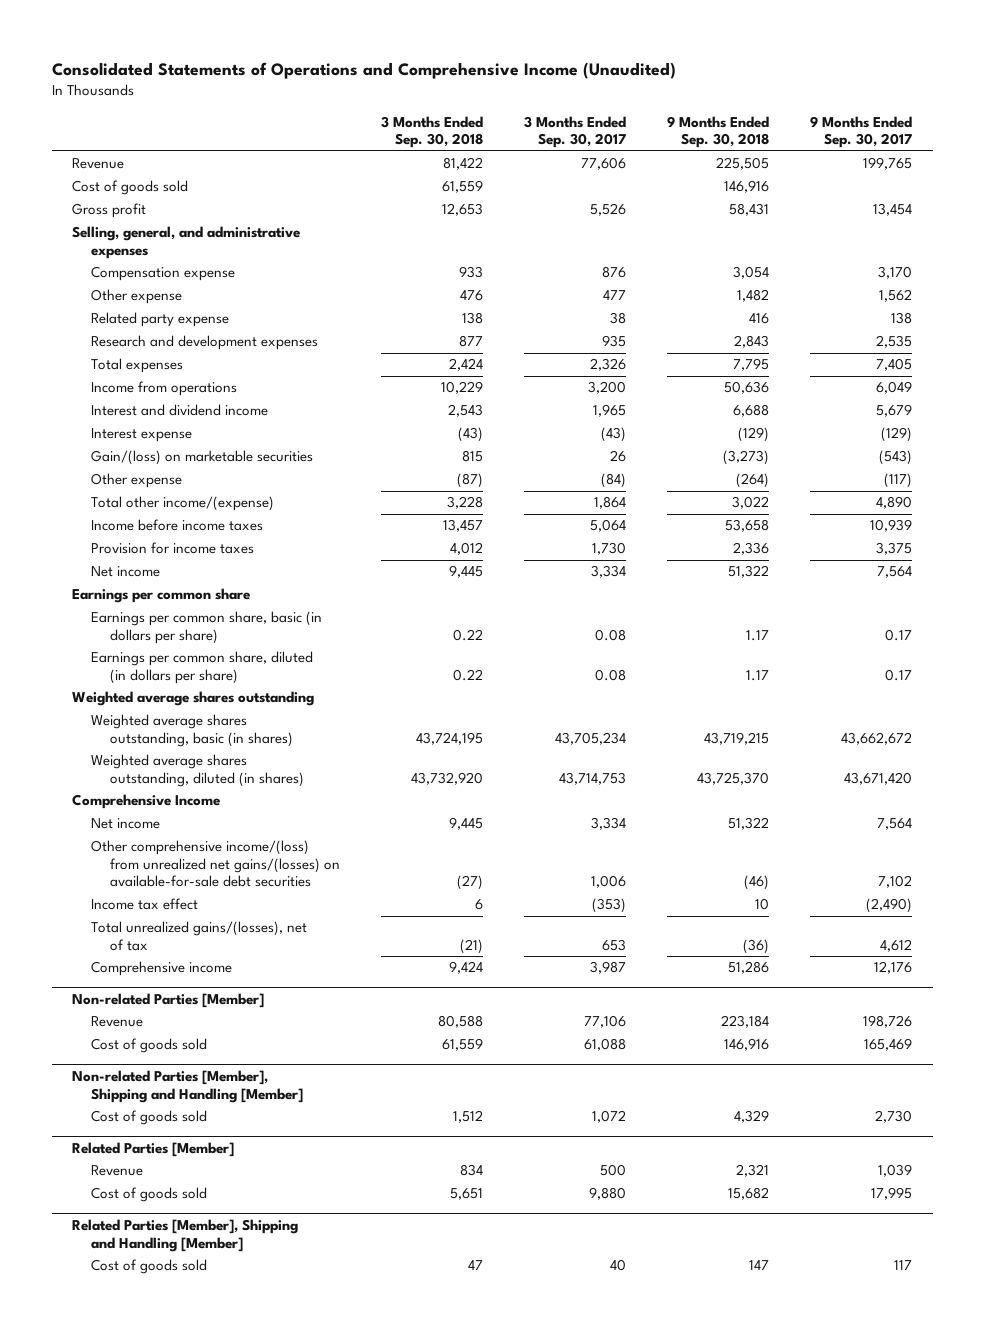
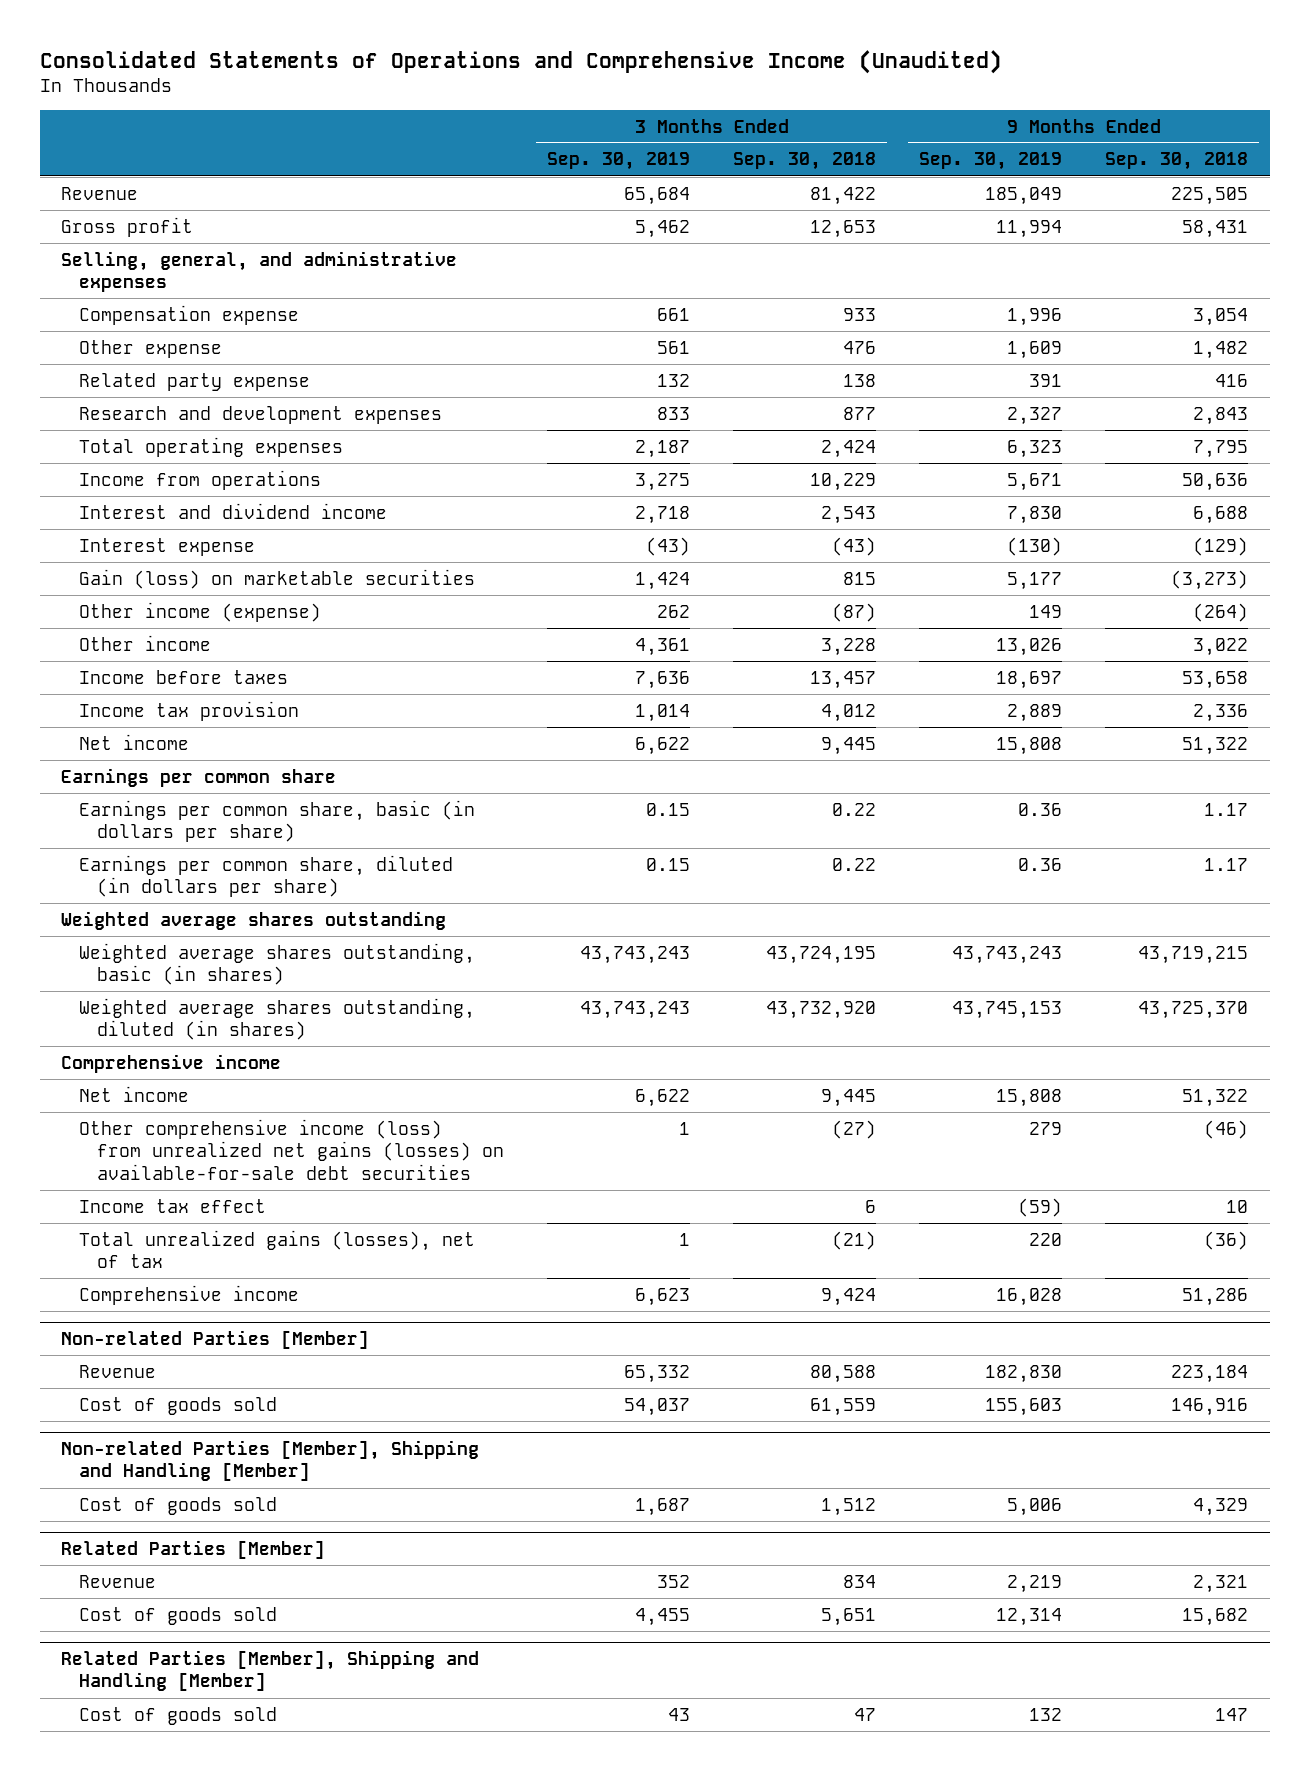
- | 3 Months Ended Sep. 30, 2018 | 3 Months Ended Sep. 30, 2017 | 9 Months Ended Sep. 30, 2018 | 9 Months Ended Sep. 30, 2017
+ | 3 Months Ended Sep. 30, 2019 | 3 Months Ended Sep. 30, 2018 | 9 Months Ended Sep. 30, 2019 | 9 Months Ended Sep. 30, 2018
- Cost of goods sold | 61,559 | | 146,916 |
- Total expenses | 2,424 | 2,326 | 7,795 | 7,405
+ Total operating expenses | 2,187 | 2,424 | 6,323 | 7,795
- Gain/(loss) on marketable securities | 815 | 26 | (3,273) | (543)
- Other expense | (87) | (84) | (264) | (117)
- Total other income/(expense) | 3,228 | 1,864 | 3,022 | 4,890
- Income before income taxes | 13,457 | 5,064 | 53,658 | 10,939
- Provision for income taxes | 4,012 | 1,730 | 2,336 | 3,375
+ Gain (loss) on marketable securities | 1,424 | 815 | 5,177 | (3,273)
+ Other income (expense) | 262 | (87) | 149 | (264)
+ Other income | 4,361 | 3,228 | 13,026 | 3,022
+ Income before taxes | 7,636 | 13,457 | 18,697 | 53,658
+ Income tax provision | 1,014 | 4,012 | 2,889 | 2,336
- Comprehensive Income
+ Comprehensive income
- Other comprehensive income/(loss) from unrealized net gains/(losses) on available-for-sale debt securities | (27) | 1,006 | (46) | 7,102
+ Other comprehensive income (loss) from unrealized net gains (losses) on available-for-sale debt securities | 1 | (27) | 279 | (46)
- Total unrealized gains/(losses), net of tax | (21) | 653 | (36) | 4,612
+ Total unrealized gains (losses), net of tax | 1 | (21) | 220 | (36)

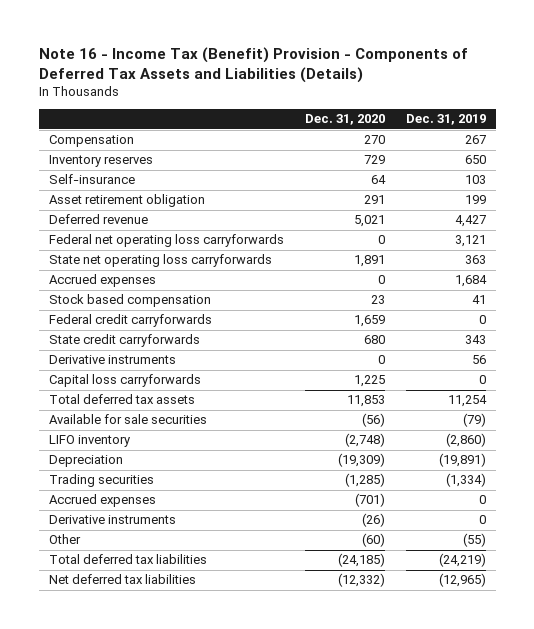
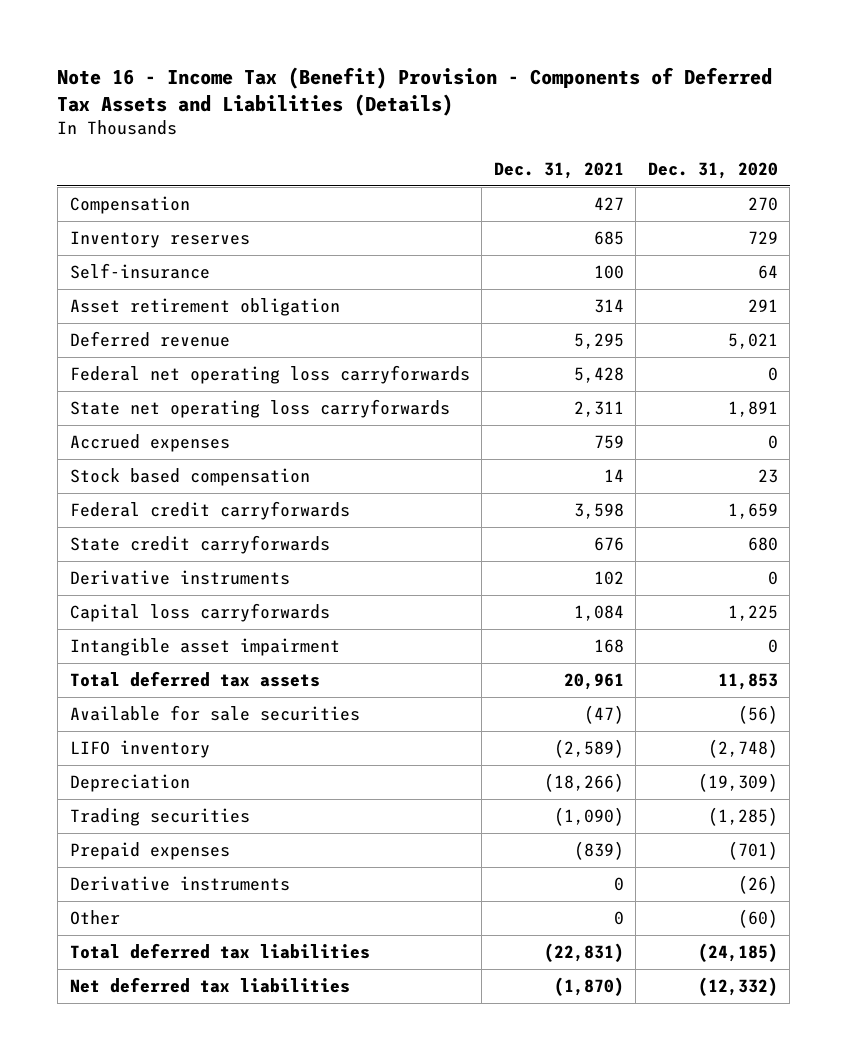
- | Dec. 31, 2020 | Dec. 31, 2019
+ | Dec. 31, 2021 | Dec. 31, 2020
+ Intangible asset impairment | 168 | 0
- Accrued expenses | (701) | 0
+ Prepaid expenses | (839) | (701)

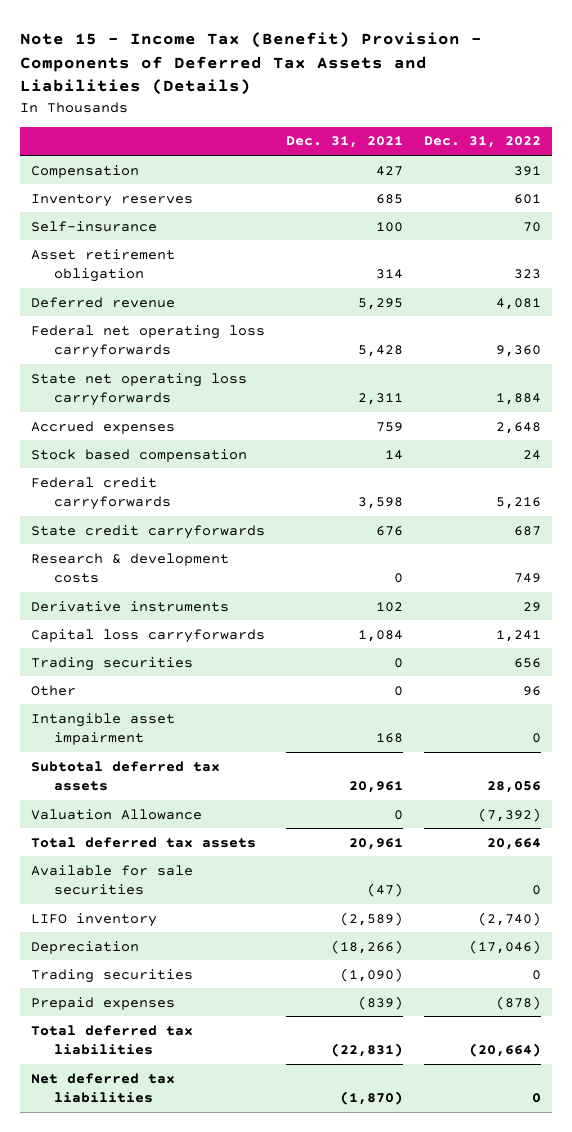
- Note 16 - Income Tax (Benefit) Provision - Components of Deferred Tax Assets and Liabilities (Details)
+ Note 15 - Income Tax (Benefit) Provision - Components of Deferred Tax Assets and Liabilities (Details)
- | Dec. 31, 2021 | Dec. 31, 2020
+ | Dec. 31, 2021 | Dec. 31, 2022
+ Research & development costs | 0 | 749
+ Trading securities | 0 | 656
moved up: Other | 0 | 96
+ Subtotal deferred tax assets | 20,961 | 28,056
+ Valuation Allowance | 0 | (7,392)
- Derivative instruments | 0 | (26)

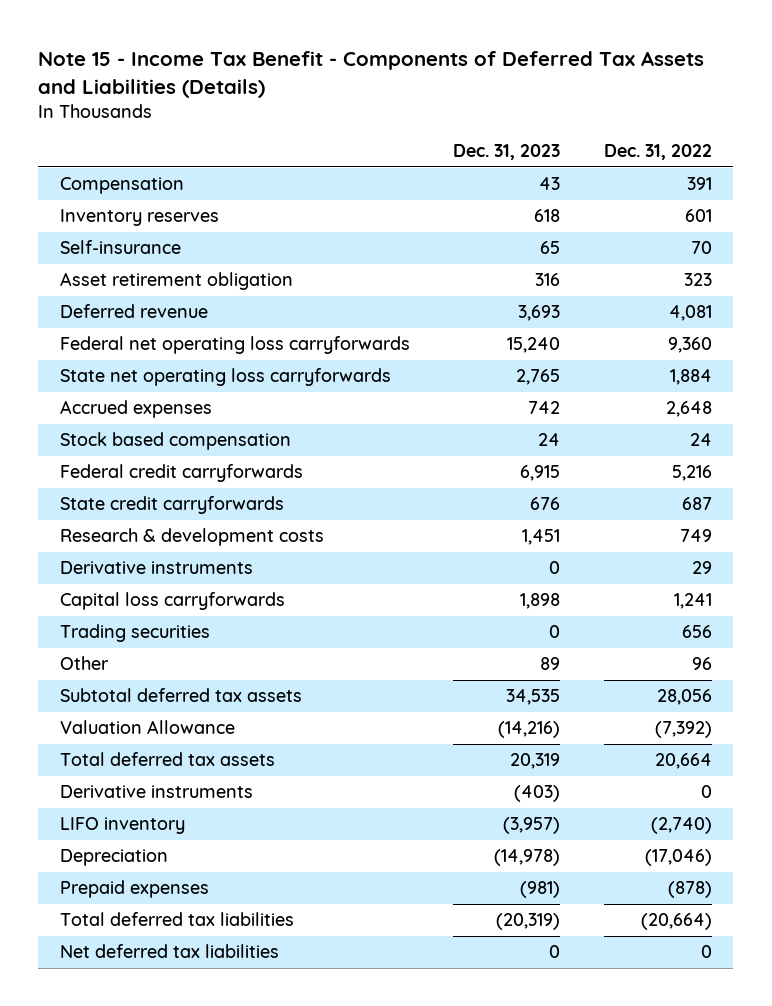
- Note 15 - Income Tax (Benefit) Provision - Components of Deferred Tax Assets and Liabilities (Details)
+ Note 15 - Income Tax Benefit - Components of Deferred Tax Assets and Liabilities (Details)
- | Dec. 31, 2021 | Dec. 31, 2022
+ | Dec. 31, 2023 | Dec. 31, 2022
- Intangible asset impairment | 168 | 0
- Available for sale securities | (47) | 0
+ Derivative instruments | (403) | 0
- Trading securities | (1,090) | 0

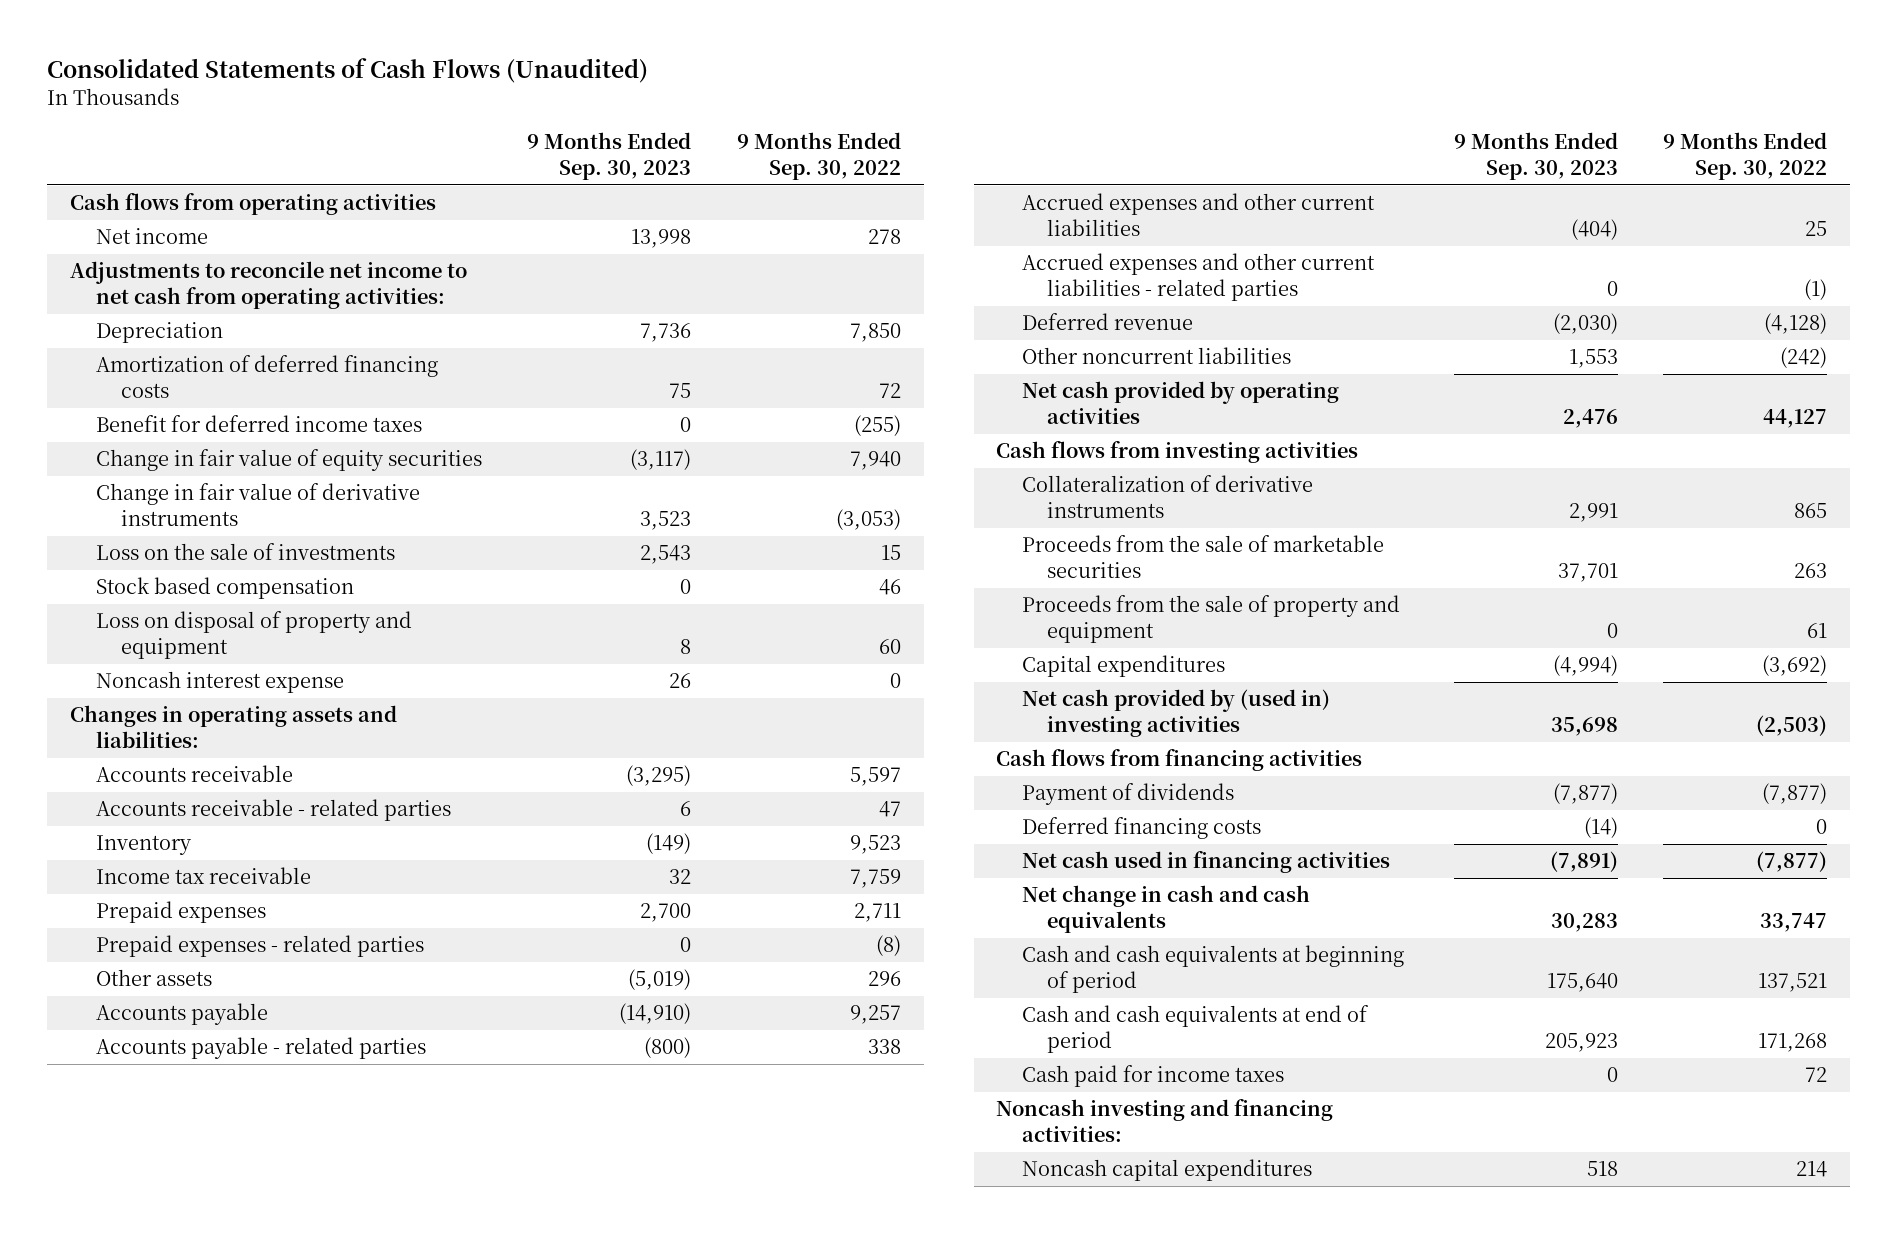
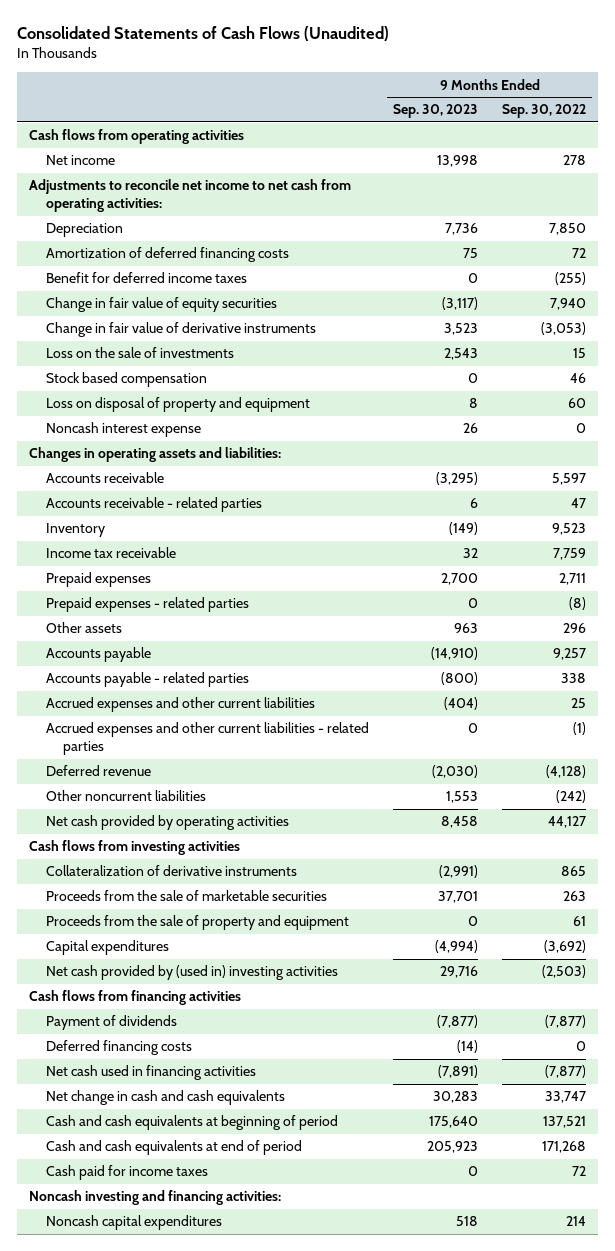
- Other assets | (5,019) | 296
+ Other assets | 963 | 296
- Net cash provided by operating activities | 2,476 | 44,127
+ Net cash provided by operating activities | 8,458 | 44,127
- Collateralization of derivative instruments | 2,991 | 865
+ Collateralization of derivative instruments | (2,991) | 865
- Net cash provided by (used in) investing activities | 35,698 | (2,503)
+ Net cash provided by (used in) investing activities | 29,716 | (2,503)

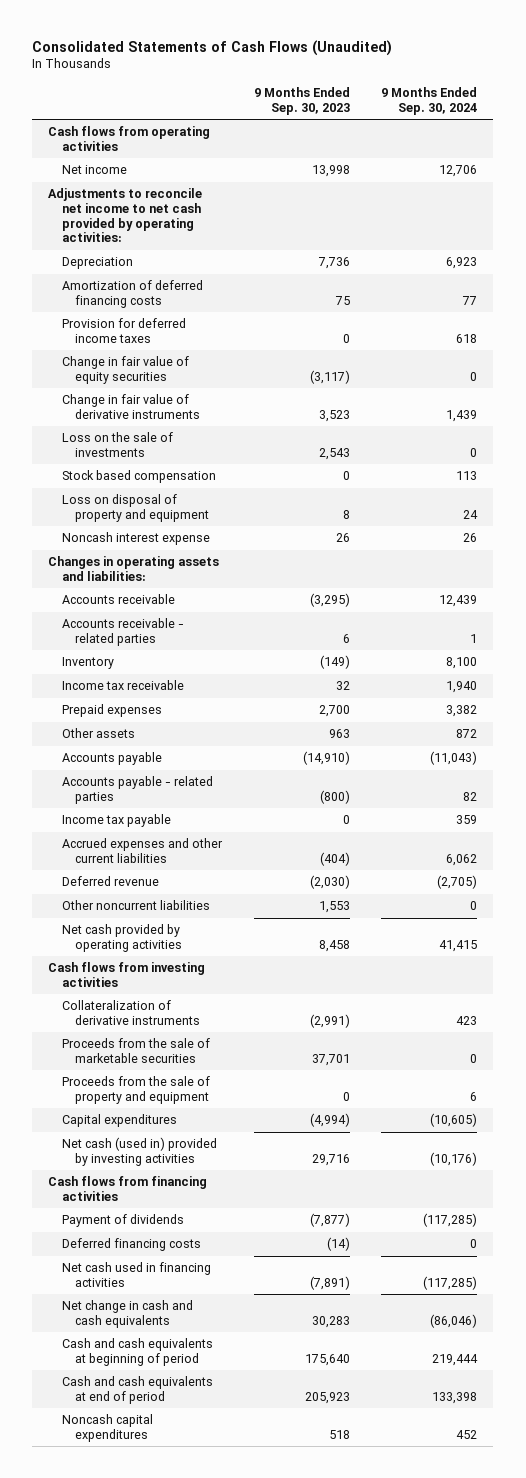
- | 9 Months Ended Sep. 30, 2023 | 9 Months Ended Sep. 30, 2022
+ | 9 Months Ended Sep. 30, 2023 | 9 Months Ended Sep. 30, 2024
- Adjustments to reconcile net income to net cash from operating activities:
+ Adjustments to reconcile net income to net cash provided by operating activities:
- Benefit for deferred income taxes | 0 | (255)
+ Provision for deferred income taxes | 0 | 618
- Prepaid expenses - related parties | 0 | (8)
+ Income tax payable | 0 | 359
- Accrued expenses and other current liabilities - related parties | 0 | (1)
- Net cash provided by (used in) investing activities | 29,716 | (2,503)
+ Net cash (used in) provided by investing activities | 29,716 | (10,176)
- Cash paid for income taxes | 0 | 72
- Noncash investing and financing activities:

